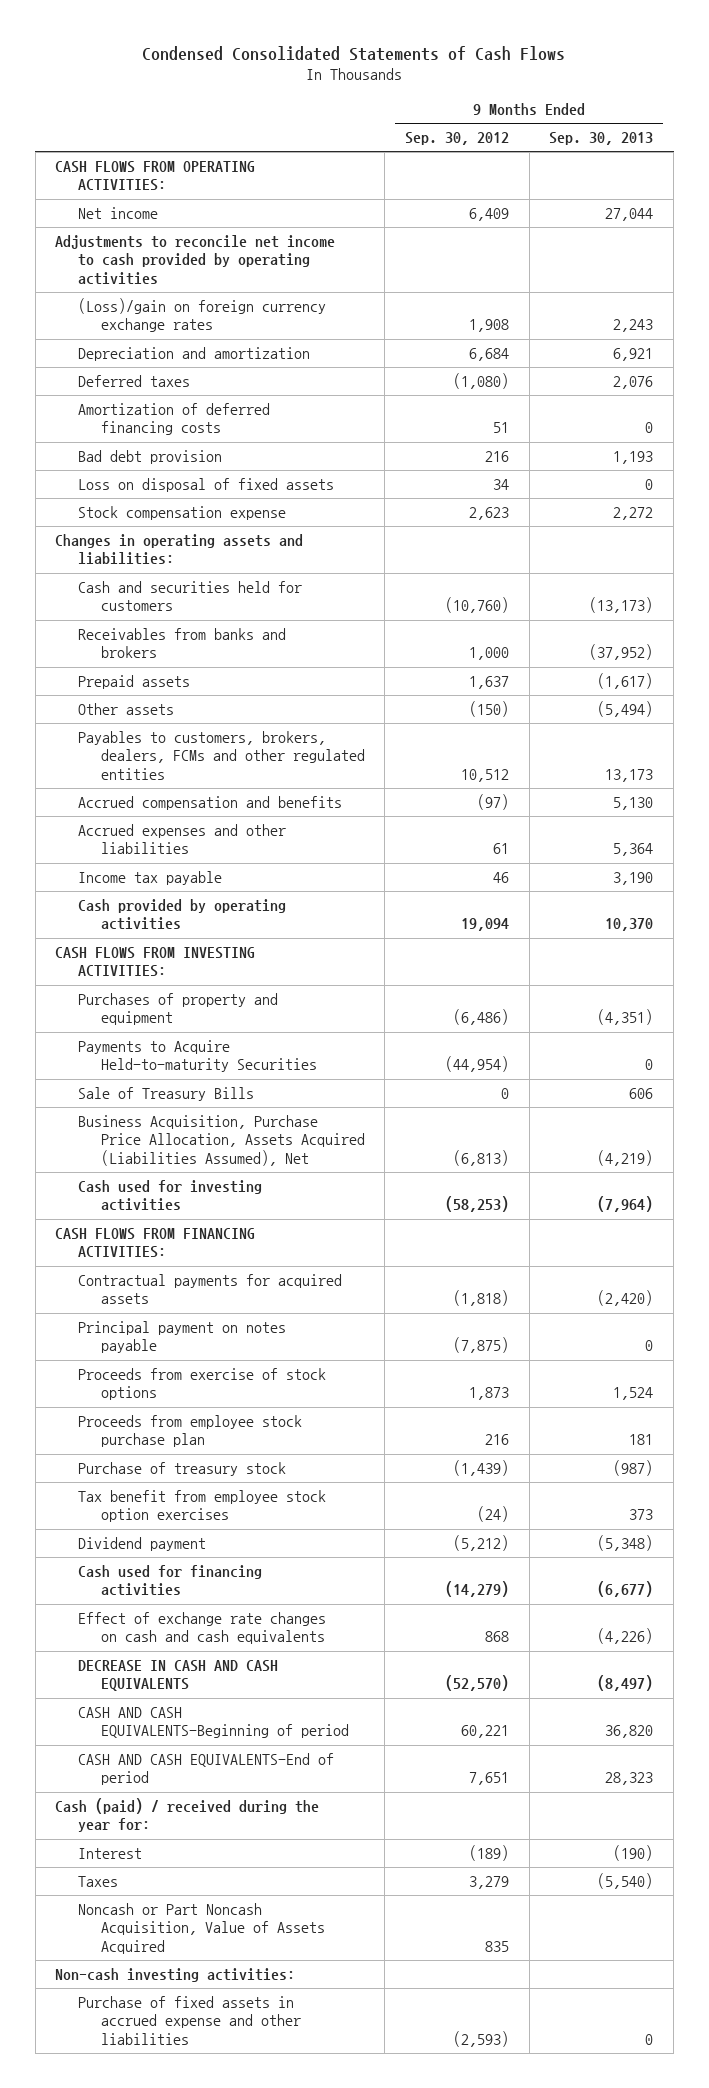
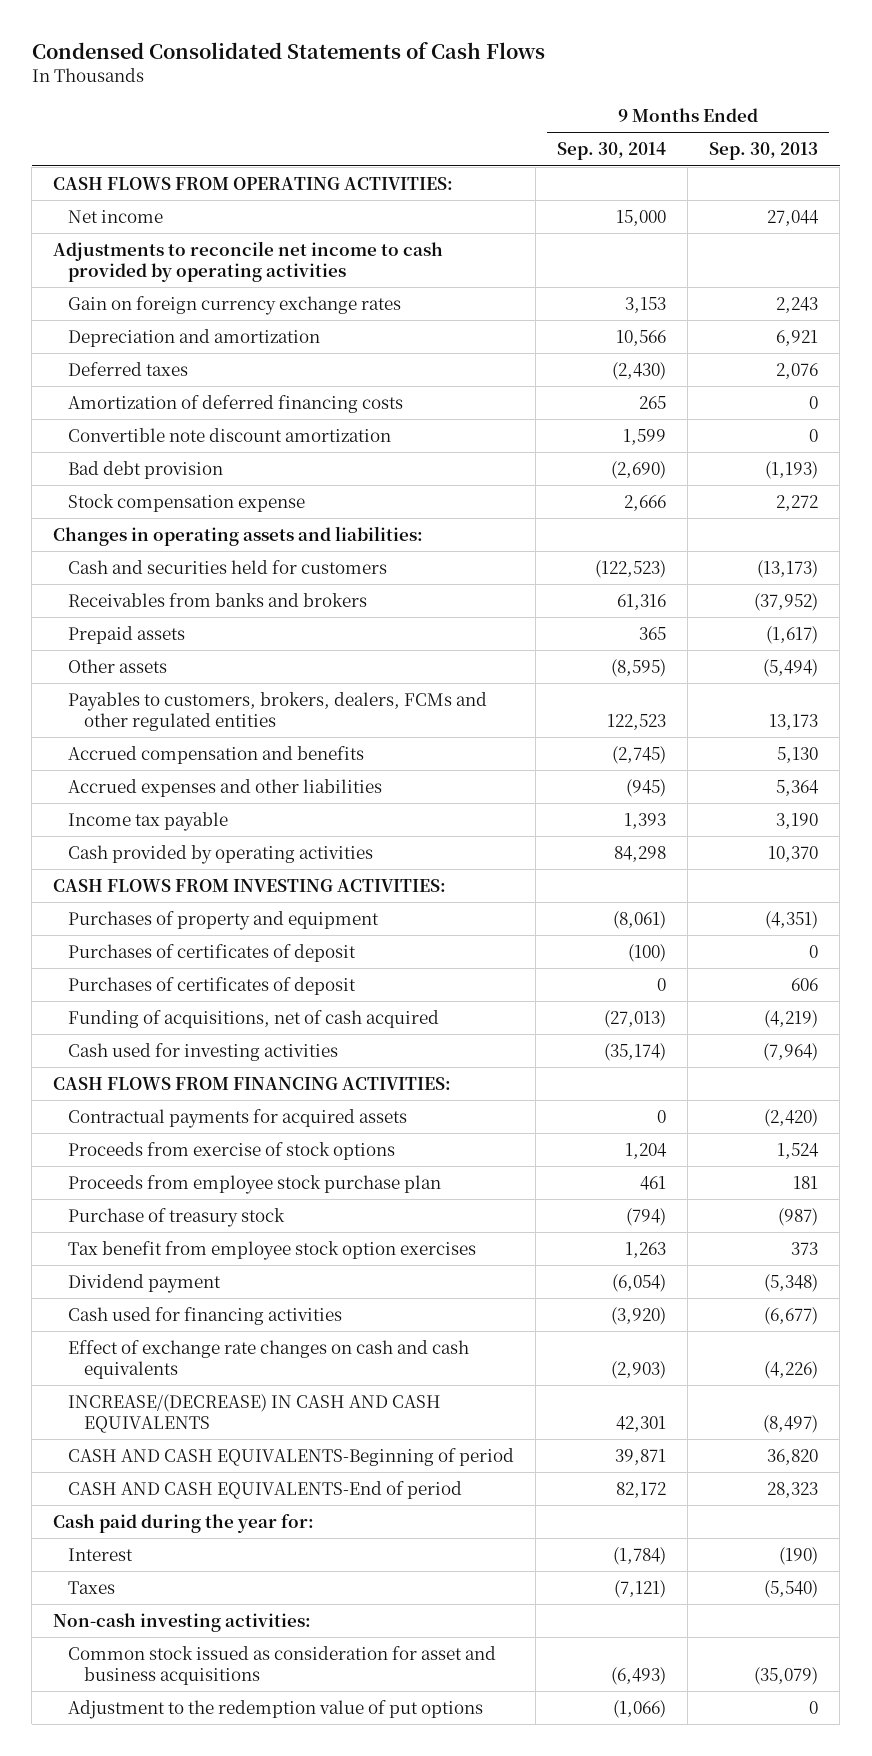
- | 9 Months Ended Sep. 30, 2012 | 9 Months Ended Sep. 30, 2013
+ | 9 Months Ended Sep. 30, 2014 | 9 Months Ended Sep. 30, 2013
- (Loss)/gain on foreign currency exchange rates | 1,908 | 2,243
+ Gain on foreign currency exchange rates | 3,153 | 2,243
- Bad debt provision | 216 | 1,193
- Loss on disposal of fixed assets | 34 | 0
+ Convertible note discount amortization | 1,599 | 0
+ Bad debt provision | (2,690) | (1,193)
- Payments to Acquire Held-to-maturity Securities | (44,954) | 0
- Sale of Treasury Bills | 0 | 606
- Business Acquisition, Purchase Price Allocation, Assets Acquired (Liabilities Assumed), Net | (6,813) | (4,219)
+ Purchases of certificates of deposit | (100) | 0
+ Purchases of certificates of deposit | 0 | 606
+ Funding of acquisitions, net of cash acquired | (27,013) | (4,219)
- Principal payment on notes payable | (7,875) | 0
- DECREASE IN CASH AND CASH EQUIVALENTS | (52,570) | (8,497)
+ INCREASE/(DECREASE) IN CASH AND CASH EQUIVALENTS | 42,301 | (8,497)
- Cash (paid) / received during the year for:
+ Cash paid during the year for:
- Noncash or Part Noncash Acquisition, Value of Assets Acquired | 835 |
- Purchase of fixed assets in accrued expense and other liabilities | (2,593) | 0
+ Common stock issued as consideration for asset and business acquisitions | (6,493) | (35,079)
+ Adjustment to the redemption value of put options | (1,066) | 0

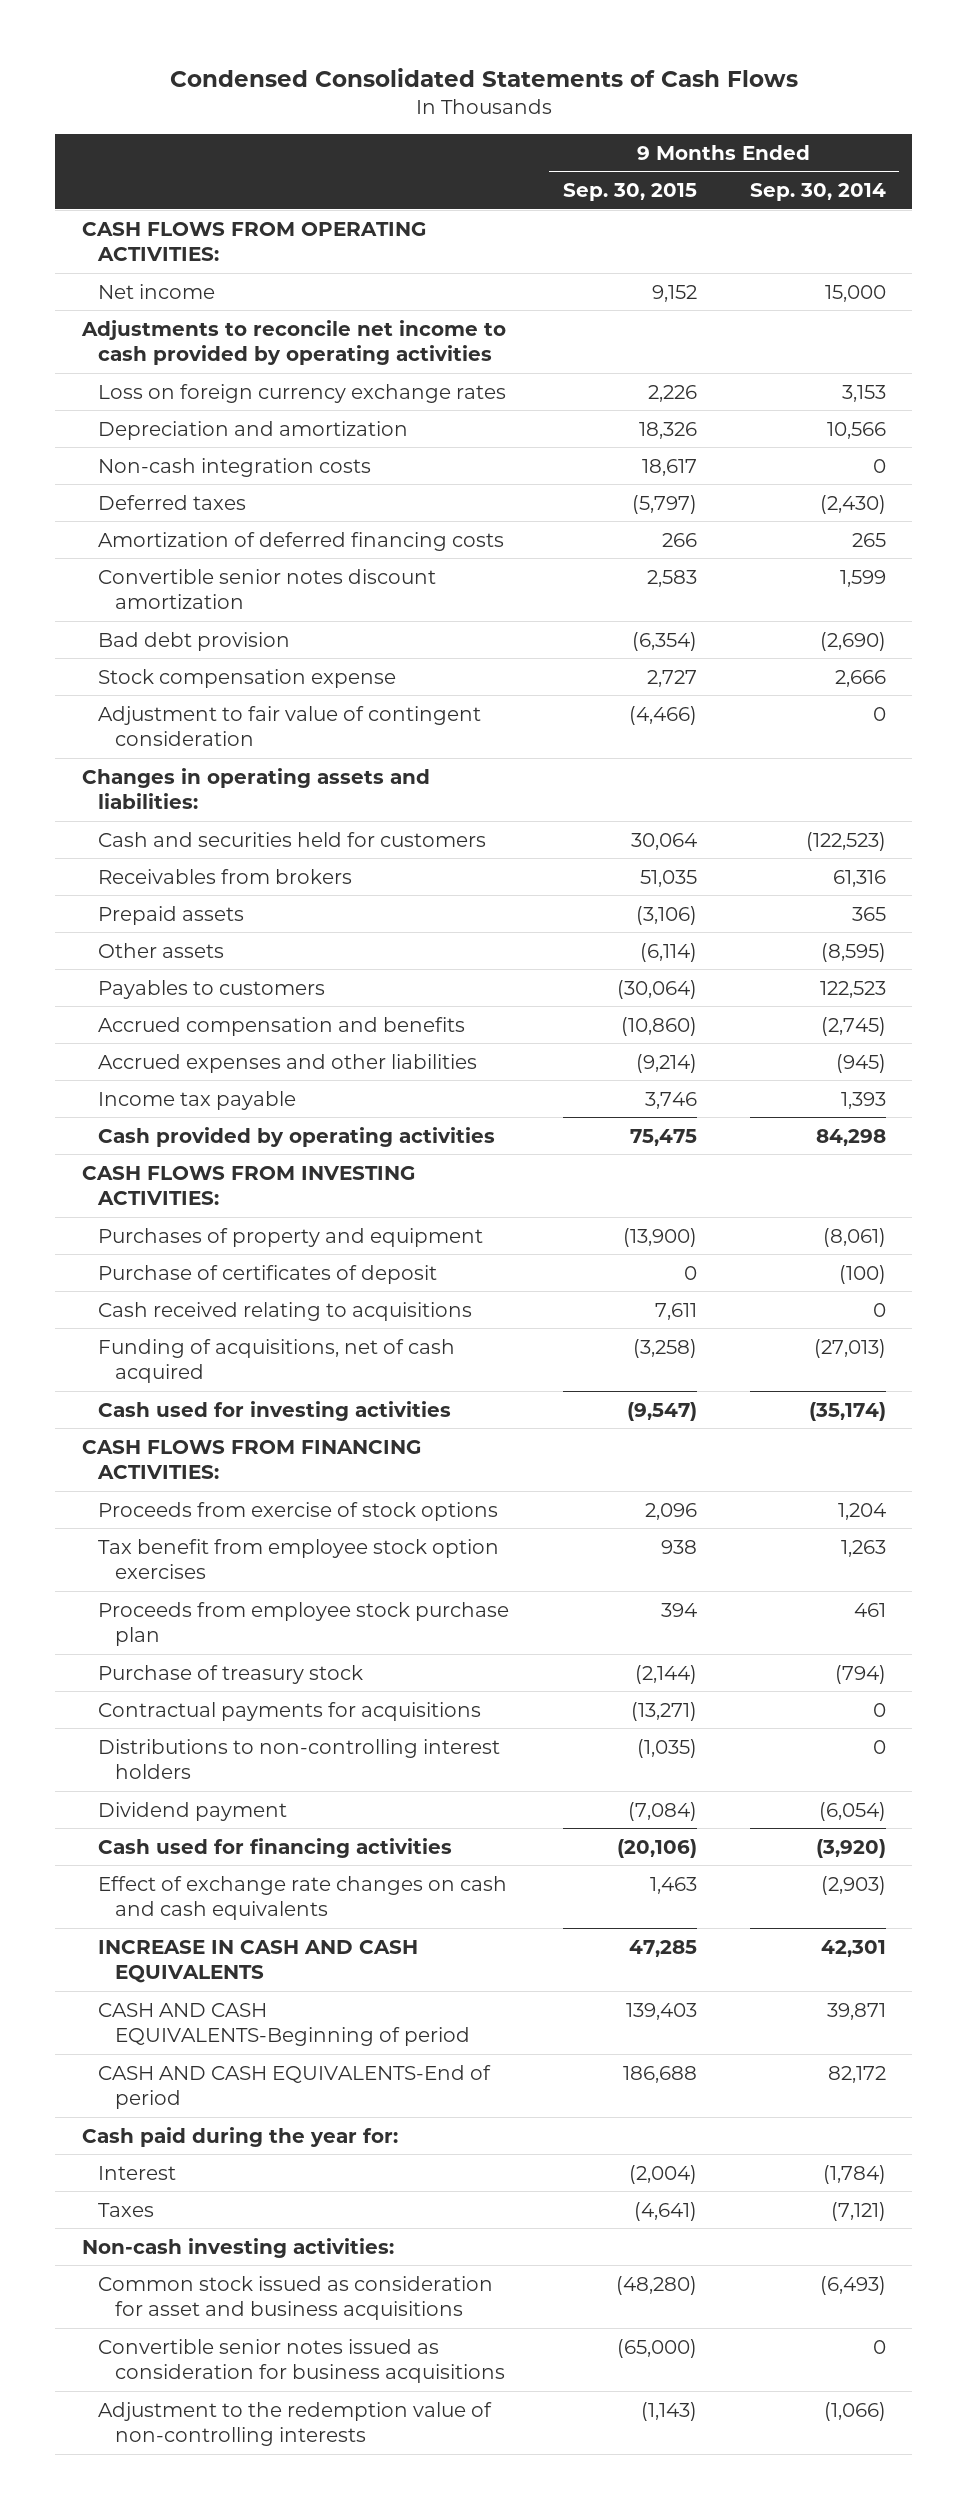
- | 9 Months Ended Sep. 30, 2014 | 9 Months Ended Sep. 30, 2013
+ | 9 Months Ended Sep. 30, 2015 | 9 Months Ended Sep. 30, 2014
- Gain on foreign currency exchange rates | 3,153 | 2,243
+ Loss on foreign currency exchange rates | 2,226 | 3,153
+ Non-cash integration costs | 18,617 | 0
- Convertible note discount amortization | 1,599 | 0
+ Convertible senior notes discount amortization | 2,583 | 1,599
+ Adjustment to fair value of contingent consideration | (4,466) | 0
- Receivables from banks and brokers | 61,316 | (37,952)
+ Receivables from brokers | 51,035 | 61,316
- Payables to customers, brokers, dealers, FCMs and other regulated entities | 122,523 | 13,173
+ Payables to customers | (30,064) | 122,523
- Purchases of certificates of deposit | (100) | 0
- Purchases of certificates of deposit | 0 | 606
+ Purchase of certificates of deposit | 0 | (100)
+ Cash received relating to acquisitions | 7,611 | 0
- Contractual payments for acquired assets | 0 | (2,420)
moved up: Tax benefit from employee stock option exercises | 938 | 1,263
+ Contractual payments for acquisitions | (13,271) | 0
+ Distributions to non-controlling interest holders | (1,035) | 0
- INCREASE/(DECREASE) IN CASH AND CASH EQUIVALENTS | 42,301 | (8,497)
+ INCREASE IN CASH AND CASH EQUIVALENTS | 47,285 | 42,301
- Adjustment to the redemption value of put options | (1,066) | 0
+ Convertible senior notes issued as consideration for business acquisitions | (65,000) | 0
+ Adjustment to the redemption value of non-controlling interests | (1,143) | (1,066)

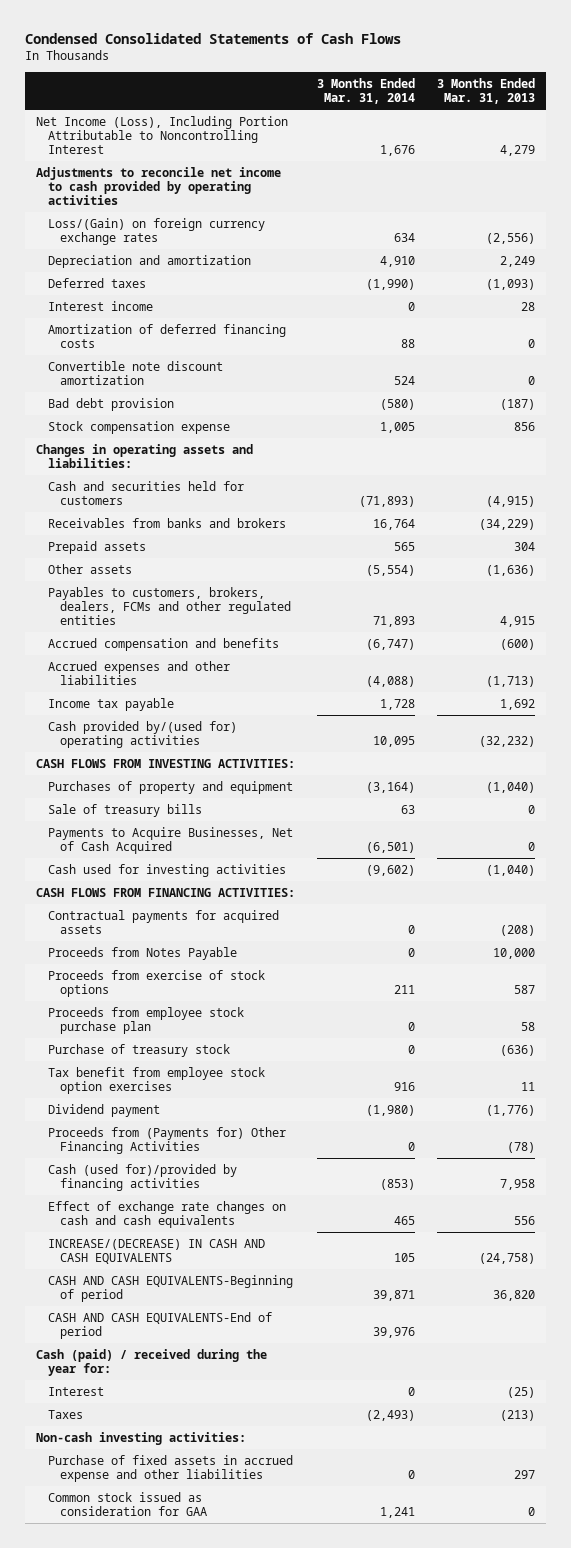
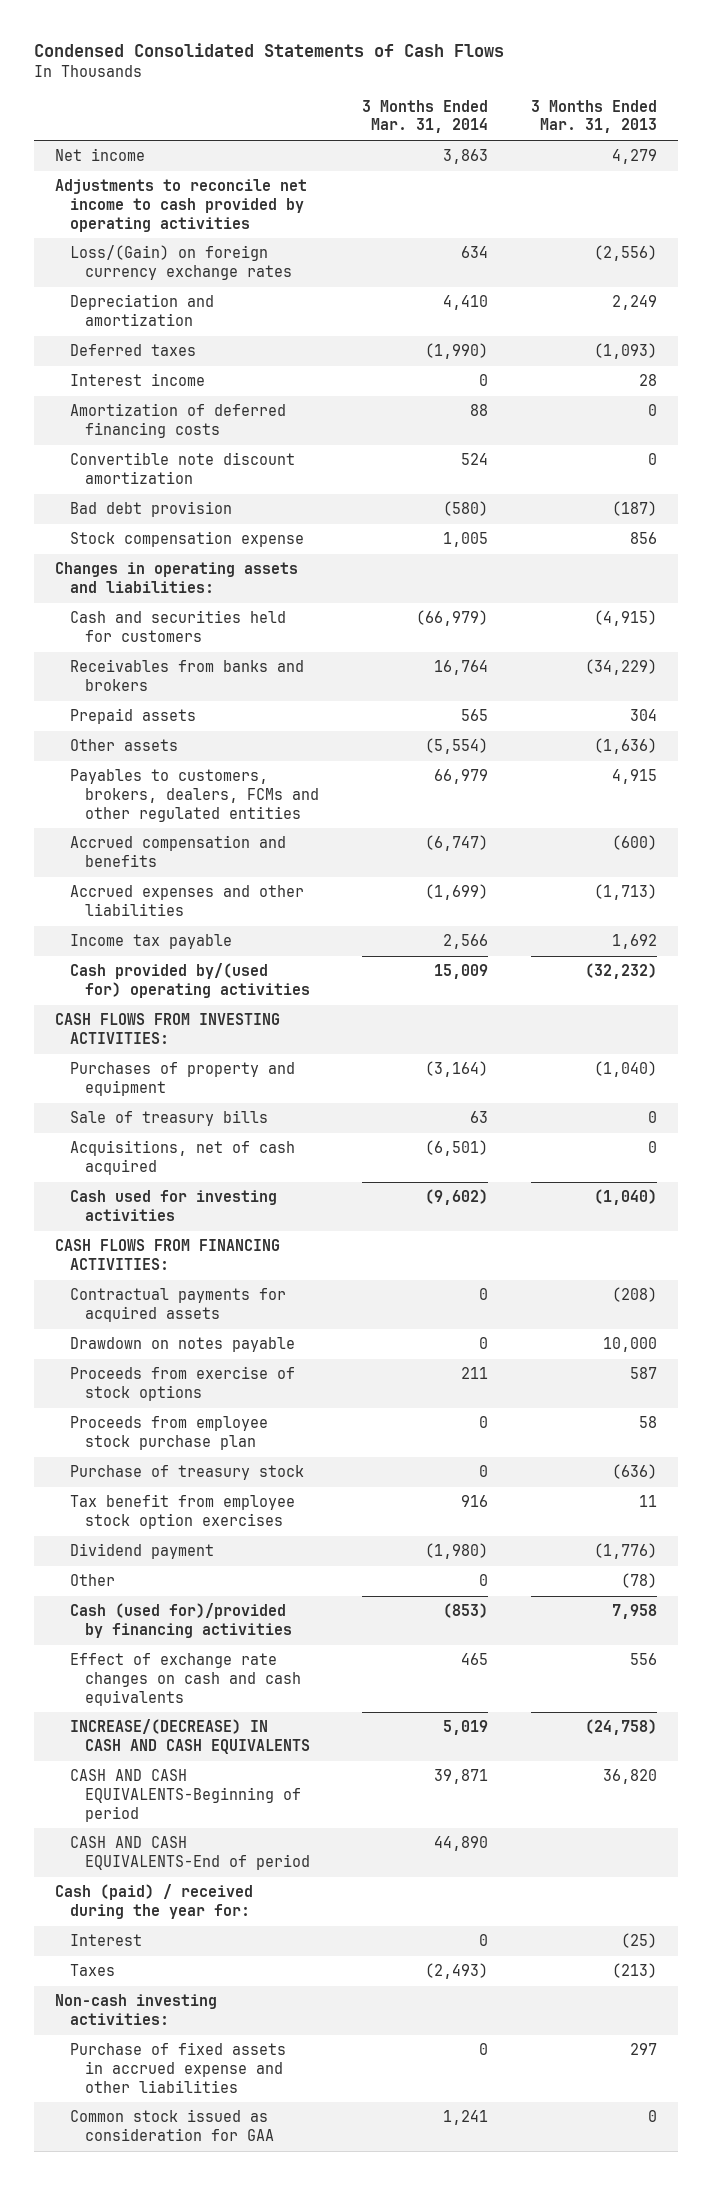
- Net Income (Loss), Including Portion Attributable to Noncontrolling Interest | 1,676 | 4,279
+ Net income | 3,863 | 4,279
- Depreciation and amortization | 4,910 | 2,249
+ Depreciation and amortization | 4,410 | 2,249
- Cash and securities held for customers | (71,893) | (4,915)
+ Cash and securities held for customers | (66,979) | (4,915)
- Payables to customers, brokers, dealers, FCMs and other regulated entities | 71,893 | 4,915
+ Payables to customers, brokers, dealers, FCMs and other regulated entities | 66,979 | 4,915
- Accrued expenses and other liabilities | (4,088) | (1,713)
- Income tax payable | 1,728 | 1,692
- Cash provided by/(used for) operating activities | 10,095 | (32,232)
+ Accrued expenses and other liabilities | (1,699) | (1,713)
+ Income tax payable | 2,566 | 1,692
+ Cash provided by/(used for) operating activities | 15,009 | (32,232)
- Payments to Acquire Businesses, Net of Cash Acquired | (6,501) | 0
+ Acquisitions, net of cash acquired | (6,501) | 0
- Proceeds from Notes Payable | 0 | 10,000
+ Drawdown on notes payable | 0 | 10,000
- Proceeds from (Payments for) Other Financing Activities | 0 | (78)
+ Other | 0 | (78)
- INCREASE/(DECREASE) IN CASH AND CASH EQUIVALENTS | 105 | (24,758)
+ INCREASE/(DECREASE) IN CASH AND CASH EQUIVALENTS | 5,019 | (24,758)
- CASH AND CASH EQUIVALENTS-End of period | 39,976 |
+ CASH AND CASH EQUIVALENTS-End of period | 44,890 |

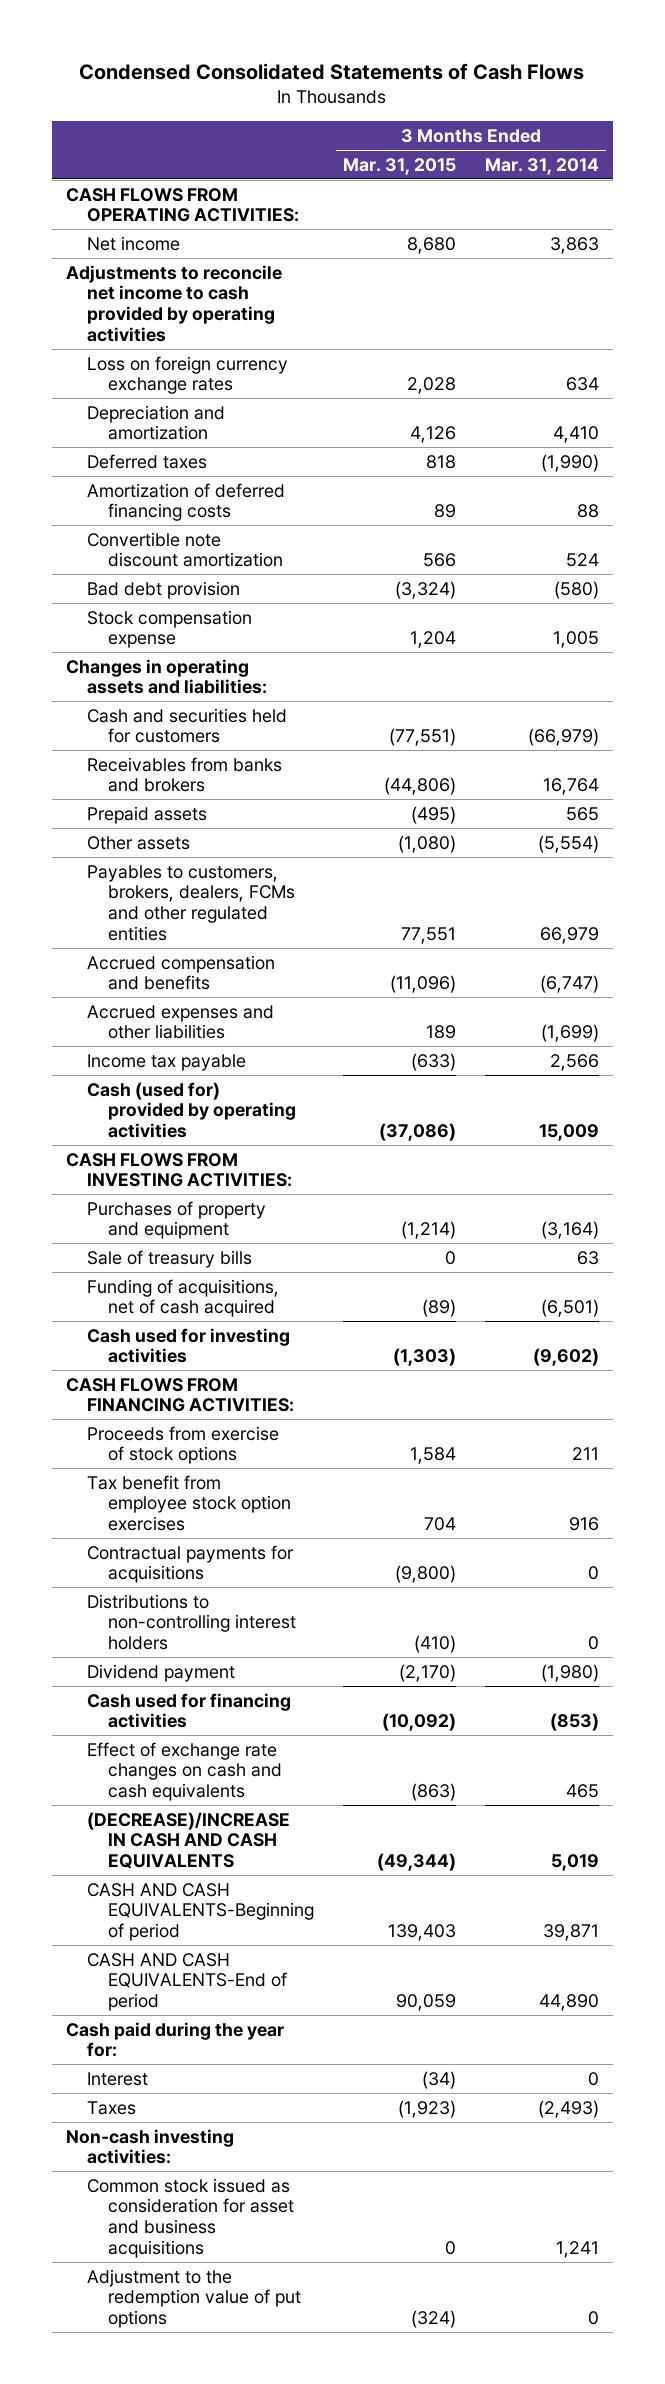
- | 3 Months Ended Mar. 31, 2014 | 3 Months Ended Mar. 31, 2013
+ | 3 Months Ended Mar. 31, 2015 | 3 Months Ended Mar. 31, 2014
+ CASH FLOWS FROM OPERATING ACTIVITIES:
- Loss/(Gain) on foreign currency exchange rates | 634 | (2,556)
+ Loss on foreign currency exchange rates | 2,028 | 634
- Interest income | 0 | 28
- Cash provided by/(used for) operating activities | 15,009 | (32,232)
+ Cash (used for) provided by operating activities | (37,086) | 15,009
- Acquisitions, net of cash acquired | (6,501) | 0
+ Funding of acquisitions, net of cash acquired | (89) | (6,501)
- Contractual payments for acquired assets | 0 | (208)
- Drawdown on notes payable | 0 | 10,000
- Proceeds from employee stock purchase plan | 0 | 58
- Purchase of treasury stock | 0 | (636)
+ Contractual payments for acquisitions | (9,800) | 0
+ Distributions to non-controlling interest holders | (410) | 0
- Other | 0 | (78)
- Cash (used for)/provided by financing activities | (853) | 7,958
+ Cash used for financing activities | (10,092) | (853)
- INCREASE/(DECREASE) IN CASH AND CASH EQUIVALENTS | 5,019 | (24,758)
+ (DECREASE)/INCREASE IN CASH AND CASH EQUIVALENTS | (49,344) | 5,019
- Cash (paid) / received during the year for:
+ Cash paid during the year for:
- Purchase of fixed assets in accrued expense and other liabilities | 0 | 297
- Common stock issued as consideration for GAA | 1,241 | 0
+ Common stock issued as consideration for asset and business acquisitions | 0 | 1,241
+ Adjustment to the redemption value of put options | (324) | 0

